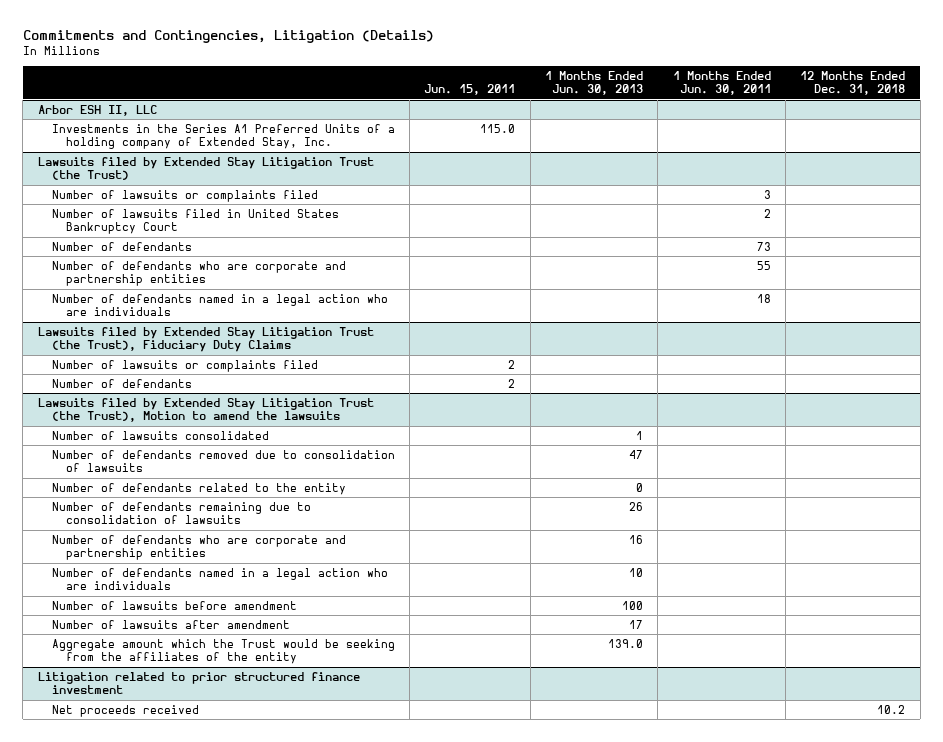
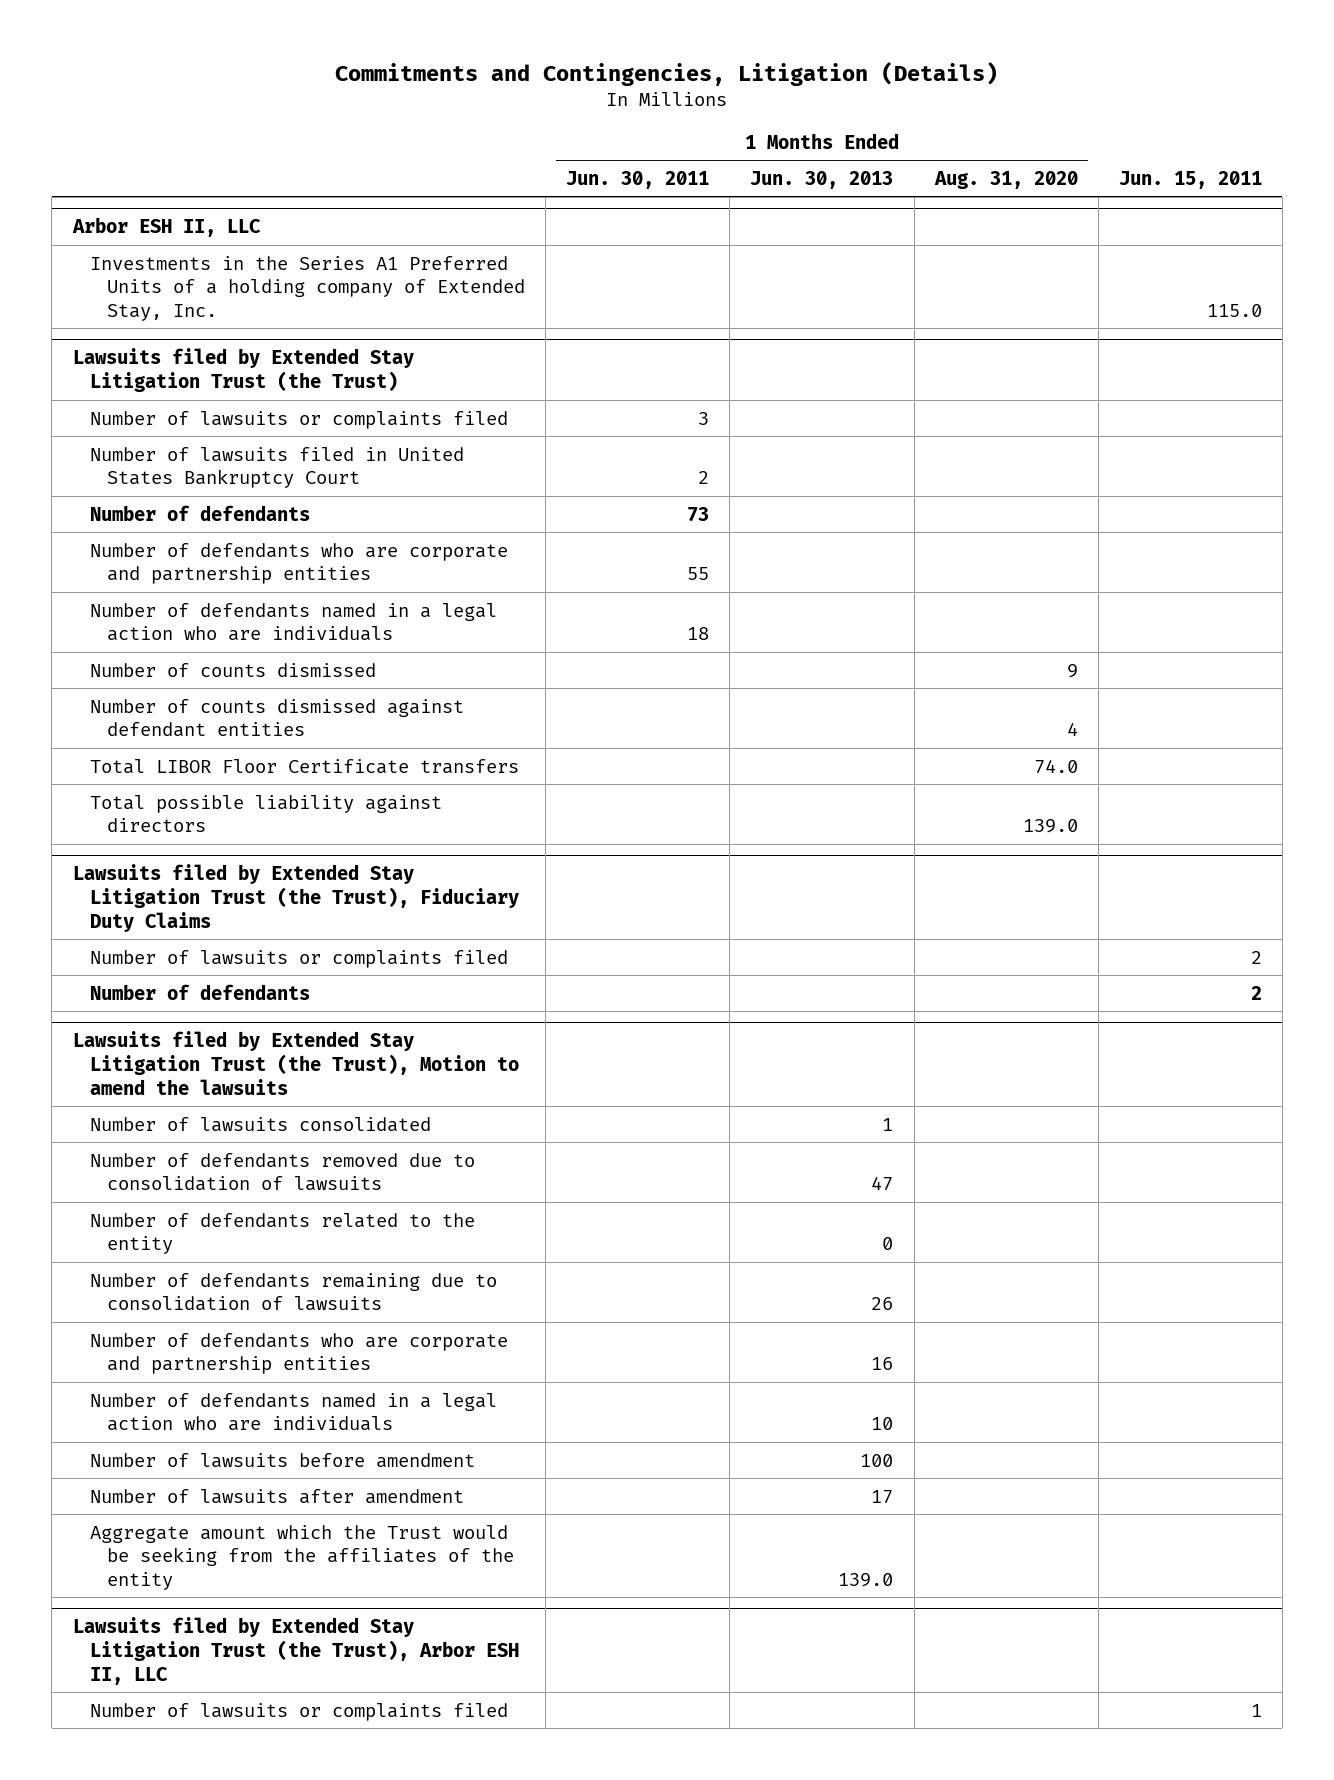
- | Jun. 15, 2011 | 1 Months Ended Jun. 30, 2013 | 1 Months Ended Jun. 30, 2011 | 12 Months Ended Dec. 31, 2018
+ | 1 Months Ended Jun. 30, 2011 | 1 Months Ended Jun. 30, 2013 | 1 Months Ended Aug. 31, 2020 | Jun. 15, 2011
@ Lawsuits filed by Extended Stay Litigation Trust (the Trust)
+ Number of counts dismissed | | | 9 |
+ Number of counts dismissed against defendant entities | | | 4 |
+ Total LIBOR Floor Certificate transfers | | | 74.0 |
+ Total possible liability against directors | | | 139.0 |
- Litigation related to prior structured finance investment
- Net proceeds received | | | | 10.2
+ Lawsuits filed by Extended Stay Litigation Trust (the Trust), Arbor ESH II, LLC
+ Number of lawsuits or complaints filed | | | | 1

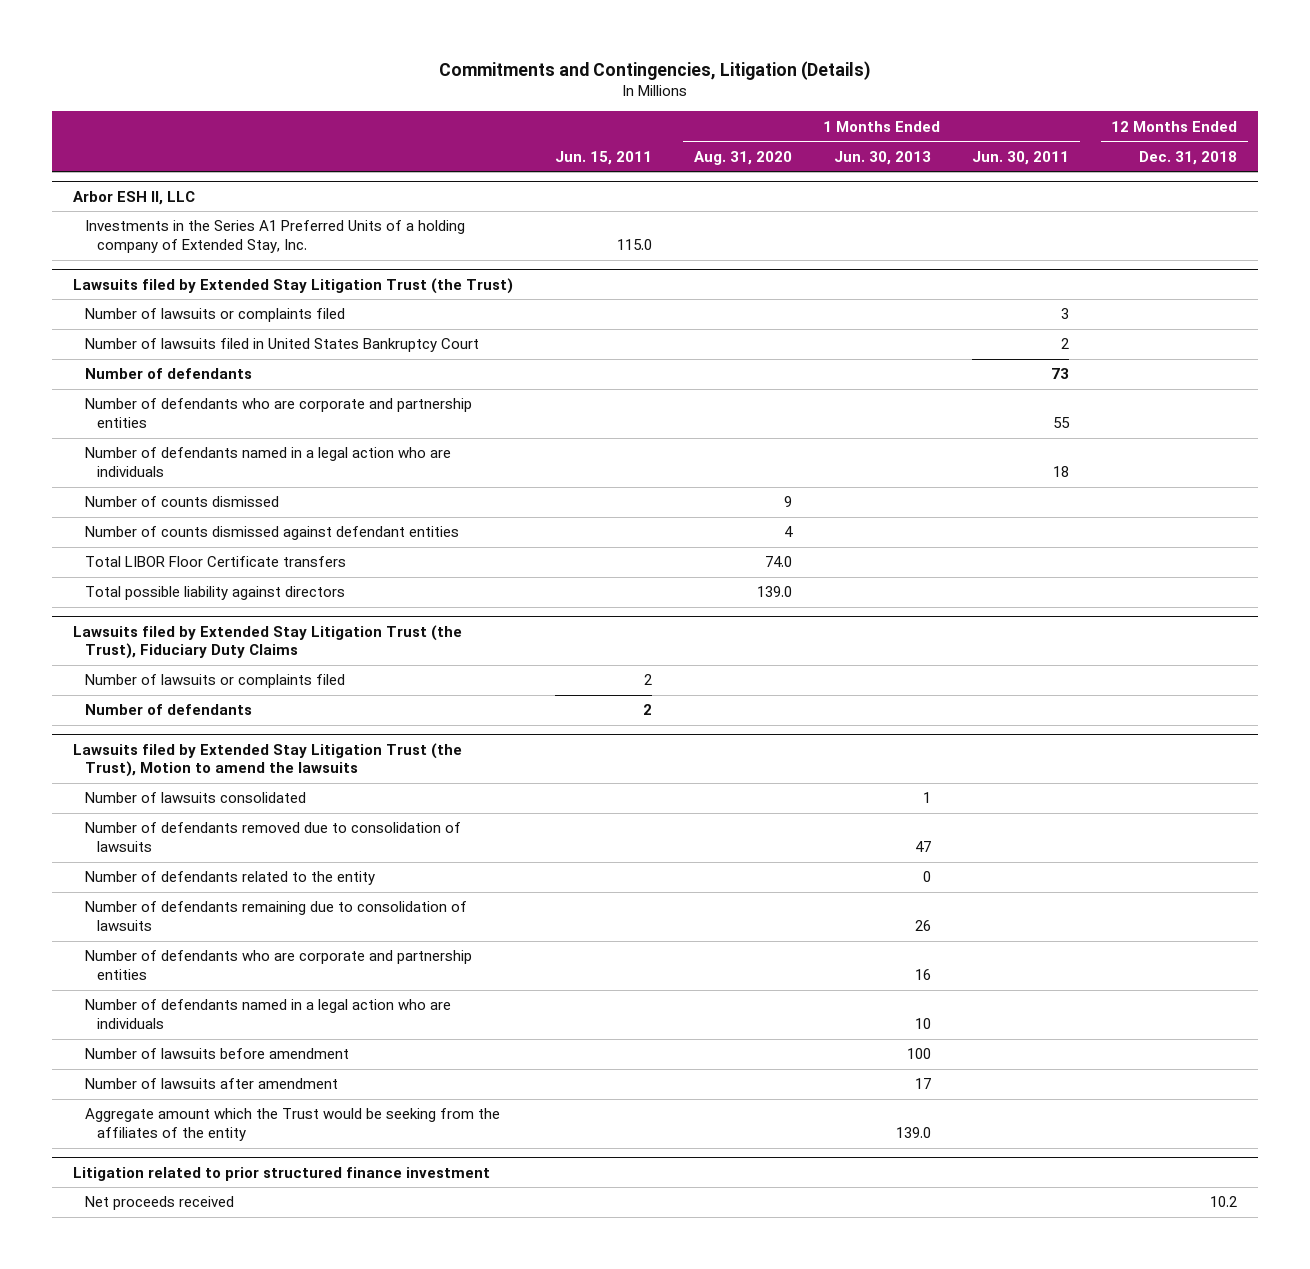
- | 1 Months Ended Jun. 30, 2011 | 1 Months Ended Jun. 30, 2013 | 1 Months Ended Aug. 31, 2020 | Jun. 15, 2011
+ | Jun. 15, 2011 | 1 Months Ended Aug. 31, 2020 | 1 Months Ended Jun. 30, 2013 | 1 Months Ended Jun. 30, 2011 | 12 Months Ended Dec. 31, 2018
- Lawsuits filed by Extended Stay Litigation Trust (the Trust), Arbor ESH II, LLC
- Number of lawsuits or complaints filed | | | | 1
+ Litigation related to prior structured finance investment
+ Net proceeds received | | | | | 10.2

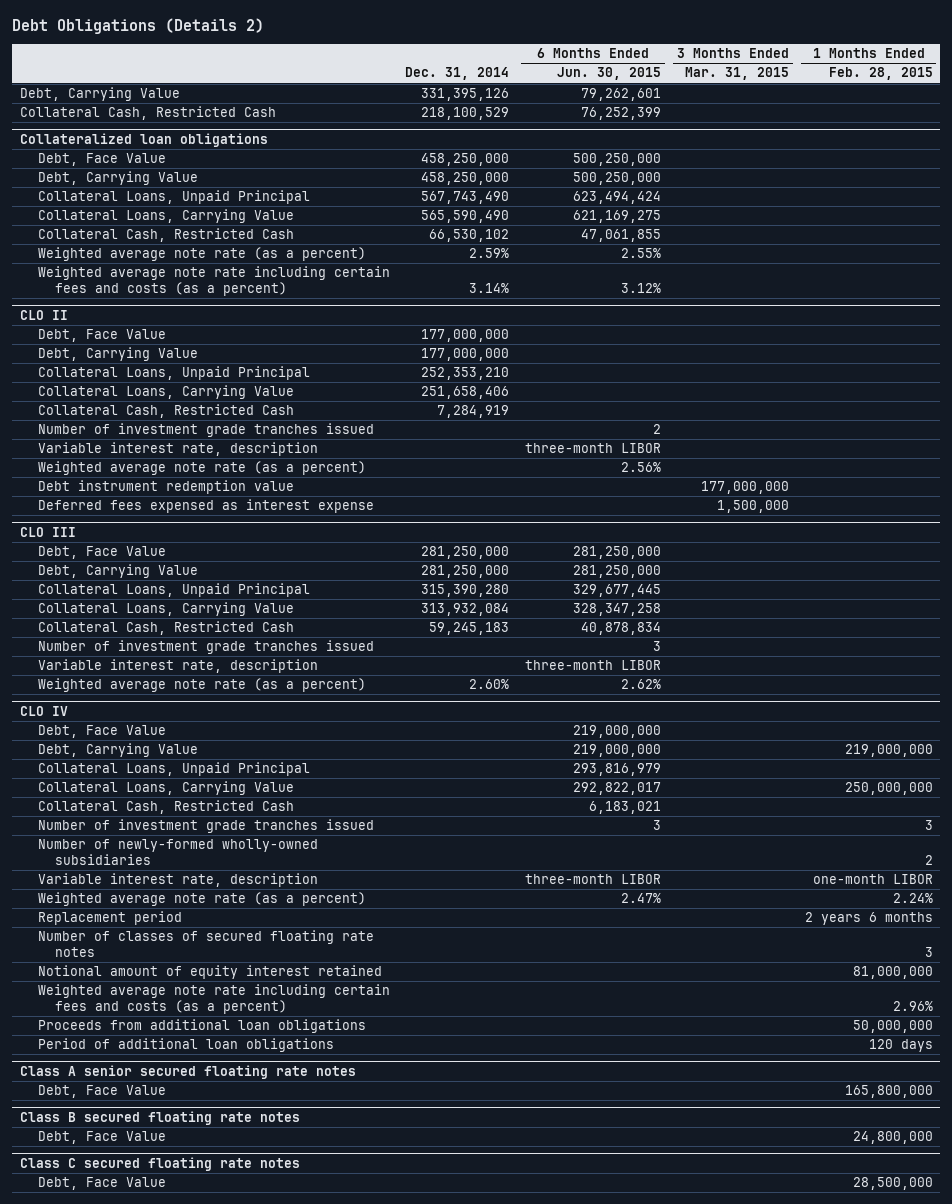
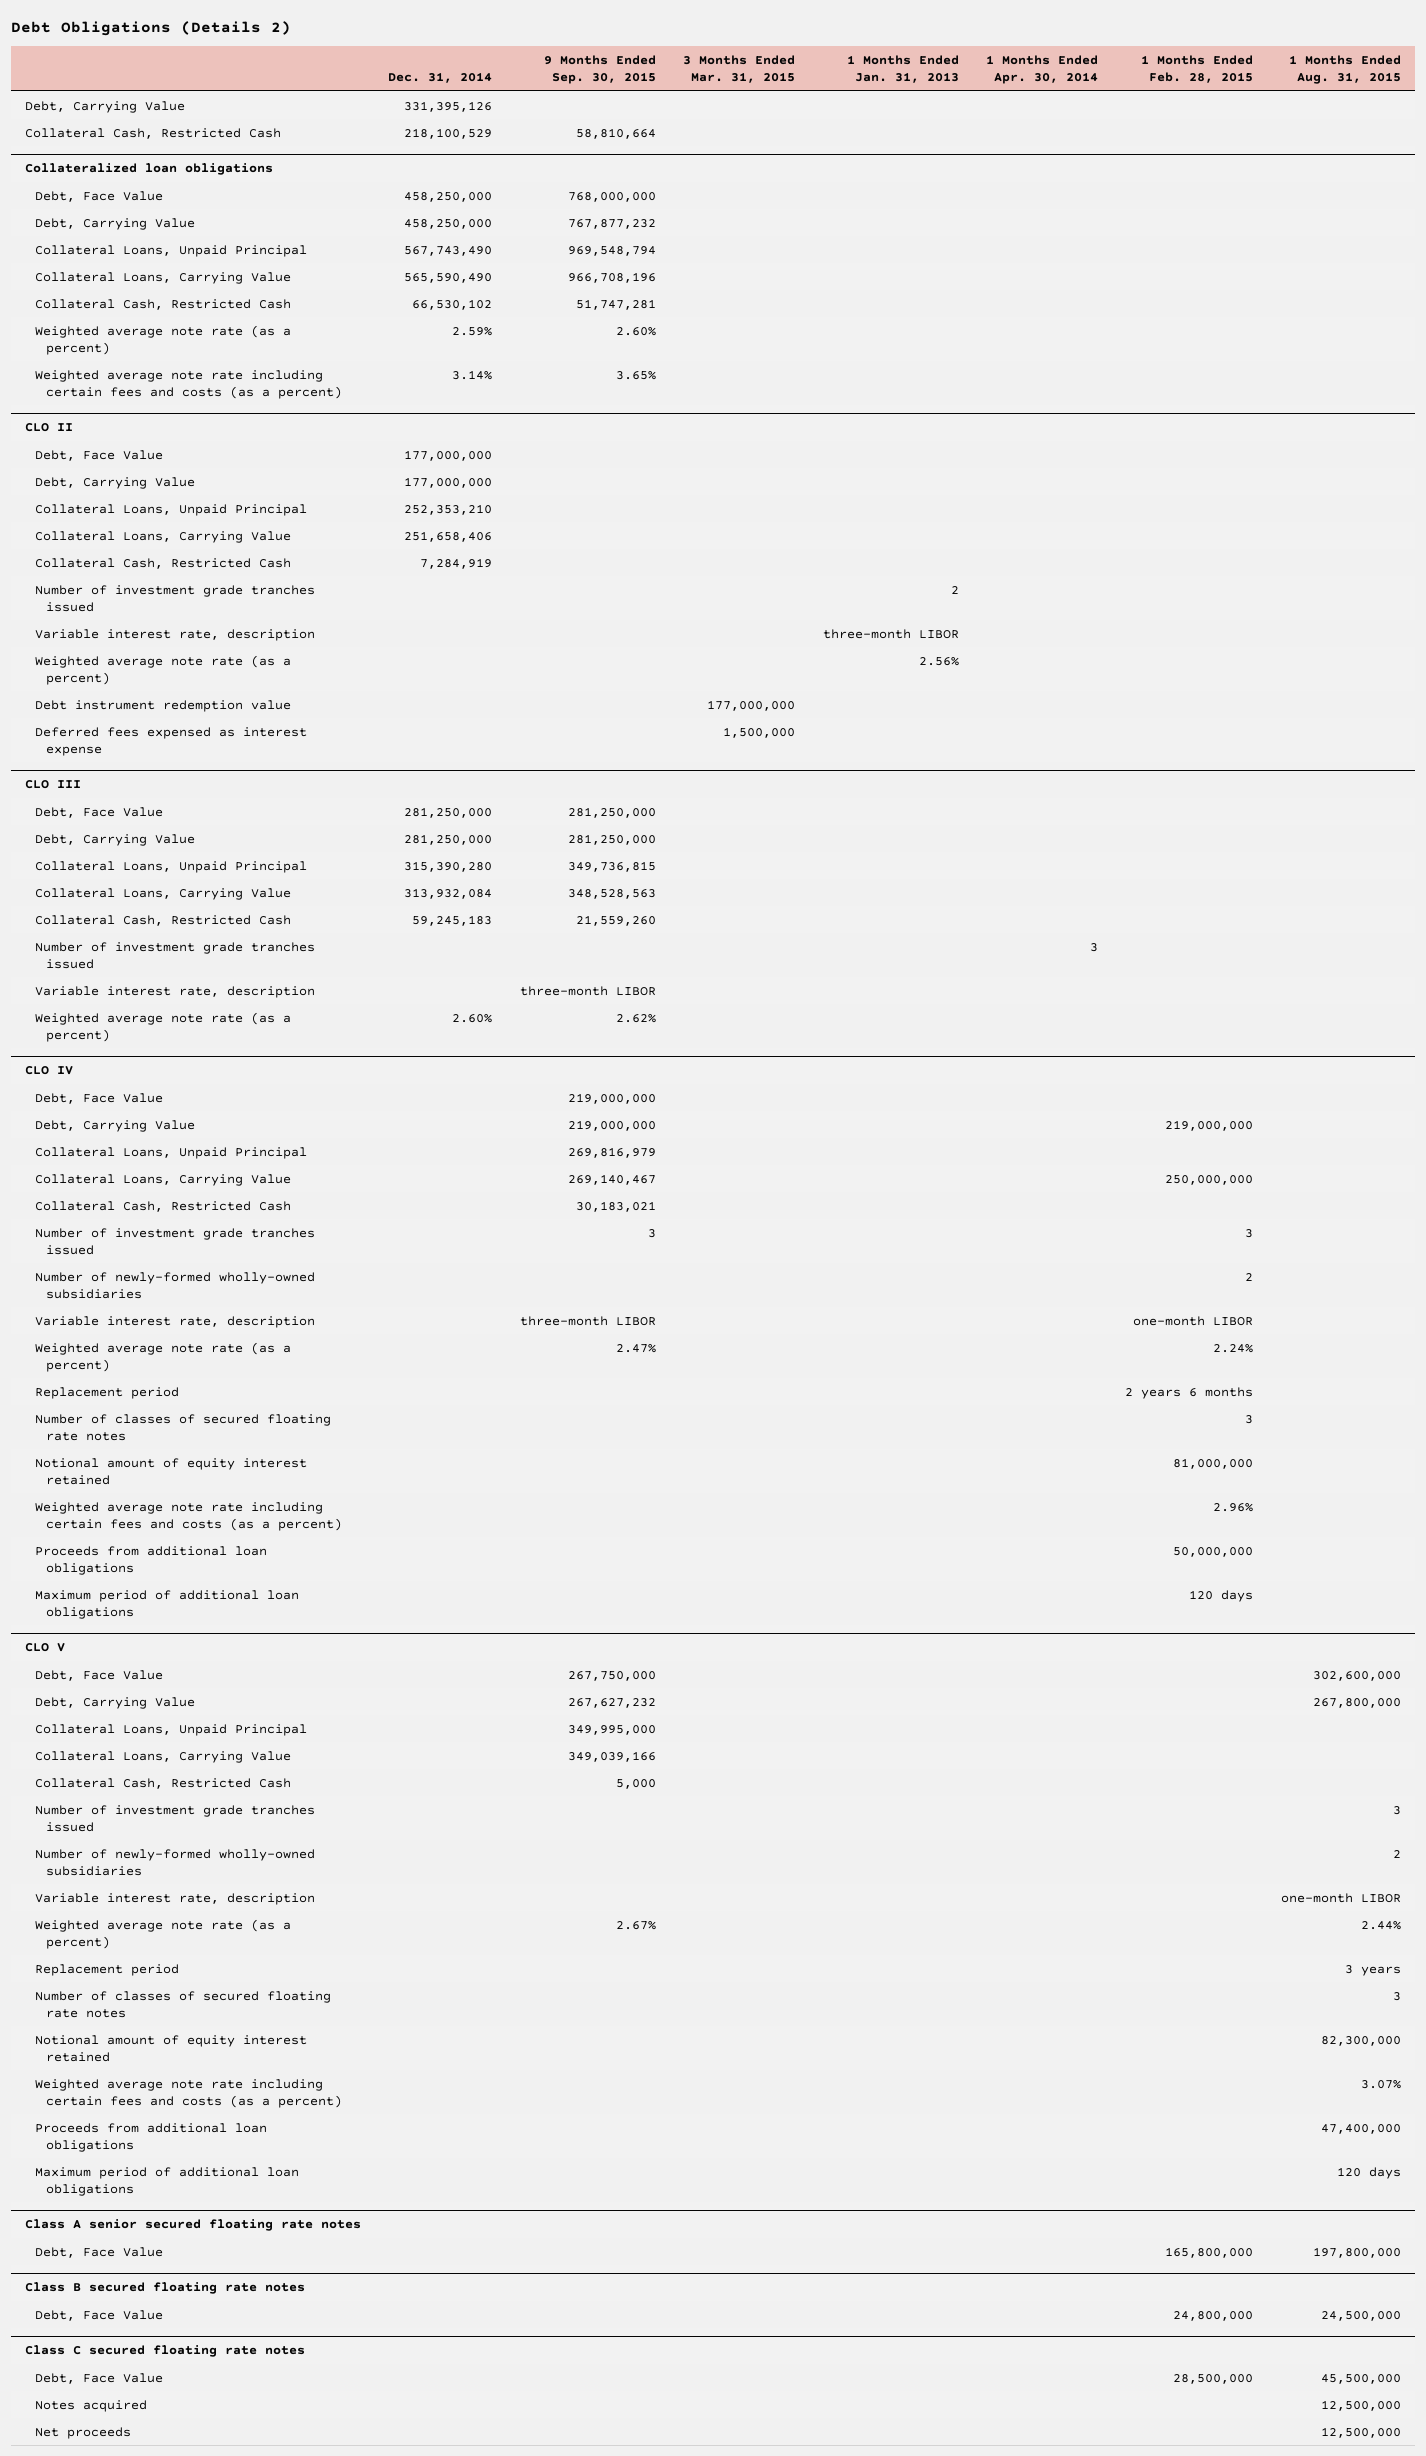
- | Dec. 31, 2014 | 6 Months Ended Jun. 30, 2015 | 3 Months Ended Mar. 31, 2015 | 1 Months Ended Feb. 28, 2015
+ | Dec. 31, 2014 | 9 Months Ended Sep. 30, 2015 | 3 Months Ended Mar. 31, 2015 | 1 Months Ended Jan. 31, 2013 | 1 Months Ended Apr. 30, 2014 | 1 Months Ended Feb. 28, 2015 | 1 Months Ended Aug. 31, 2015
@ CLO IV
- Period of additional loan obligations | | | | 120 days
+ Maximum period of additional loan obligations | | | | | | 120 days |
+ CLO V
+ Debt, Face Value | | 267,750,000 | | | | | 302,600,000
+ Debt, Carrying Value | | 267,627,232 | | | | | 267,800,000
+ Collateral Loans, Unpaid Principal | | 349,995,000 | | | | |
+ Collateral Loans, Carrying Value | | 349,039,166 | | | | |
+ Collateral Cash, Restricted Cash | | 5,000 | | | | |
+ Number of investment grade tranches issued | | | | | | | 3
+ Number of newly-formed wholly-owned subsidiaries | | | | | | | 2
+ Variable interest rate, description | | | | | | | one-month LIBOR
+ Weighted average note rate (as a percent) | | 2.67% | | | | | 2.44%
+ Replacement period | | | | | | | 3 years
+ Number of classes of secured floating rate notes | | | | | | | 3
+ Notional amount of equity interest retained | | | | | | | 82,300,000
+ Weighted average note rate including certain fees and costs (as a percent) | | | | | | | 3.07%
+ Proceeds from additional loan obligations | | | | | | | 47,400,000
+ Maximum period of additional loan obligations | | | | | | | 120 days
@ Class C secured floating rate notes
+ Notes acquired | | | | | | | 12,500,000
+ Net proceeds | | | | | | | 12,500,000

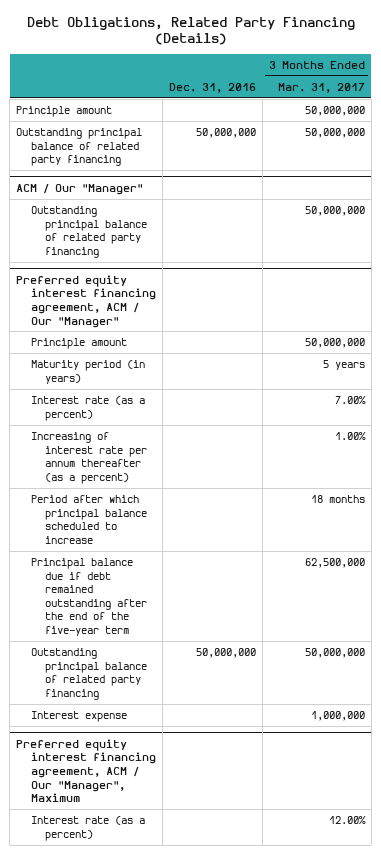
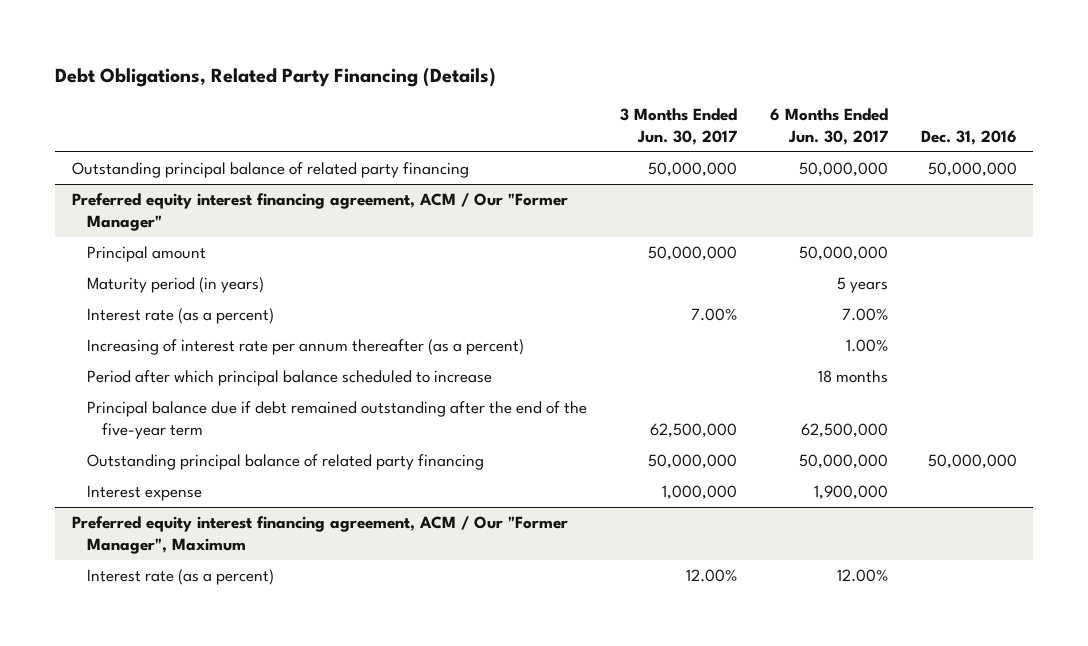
- | Dec. 31, 2016 | 3 Months Ended Mar. 31, 2017
+ | 3 Months Ended Jun. 30, 2017 | 6 Months Ended Jun. 30, 2017 | Dec. 31, 2016
- Principle amount | | 50,000,000
- ACM / Our "Manager"
- Outstanding principal balance of related party financing | | 50,000,000
- Preferred equity interest financing agreement, ACM / Our "Manager"
- Principle amount | | 50,000,000
+ Preferred equity interest financing agreement, ACM / Our "Former Manager"
+ Principal amount | 50,000,000 | 50,000,000 |
- Preferred equity interest financing agreement, ACM / Our "Manager", Maximum
+ Preferred equity interest financing agreement, ACM / Our "Former Manager", Maximum

